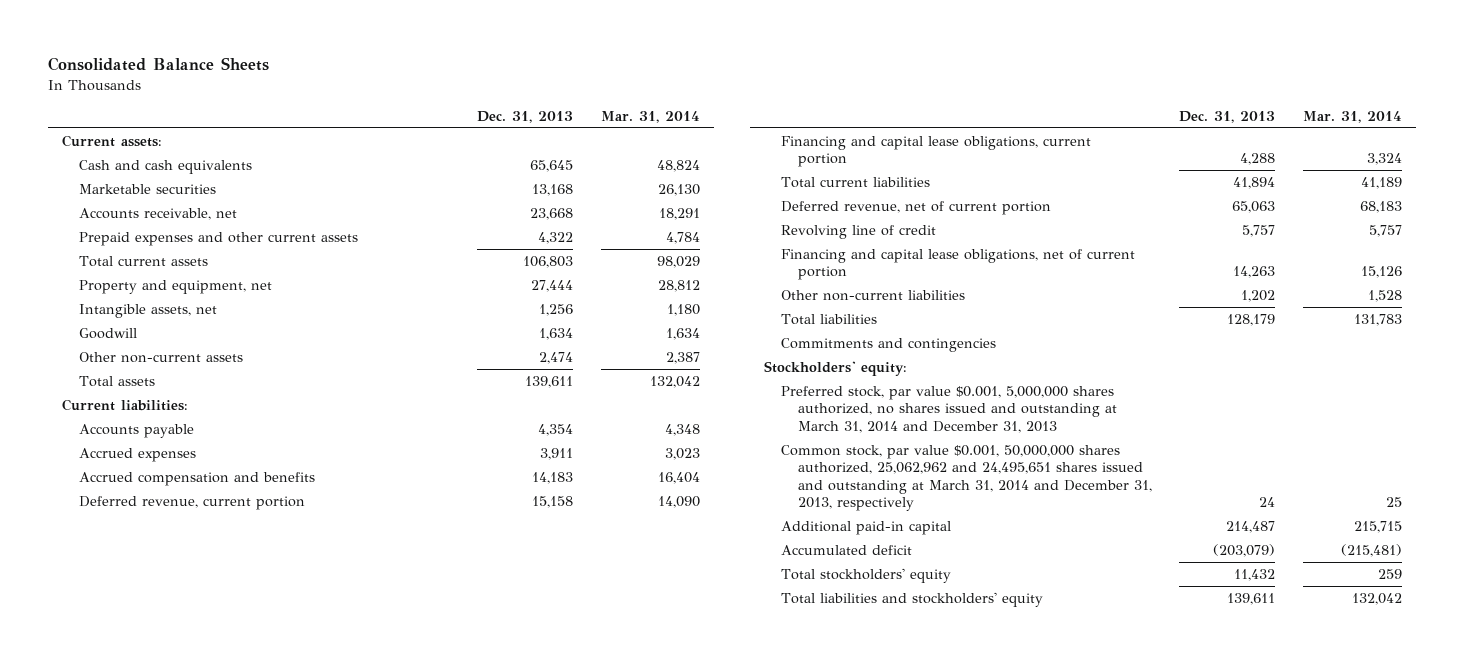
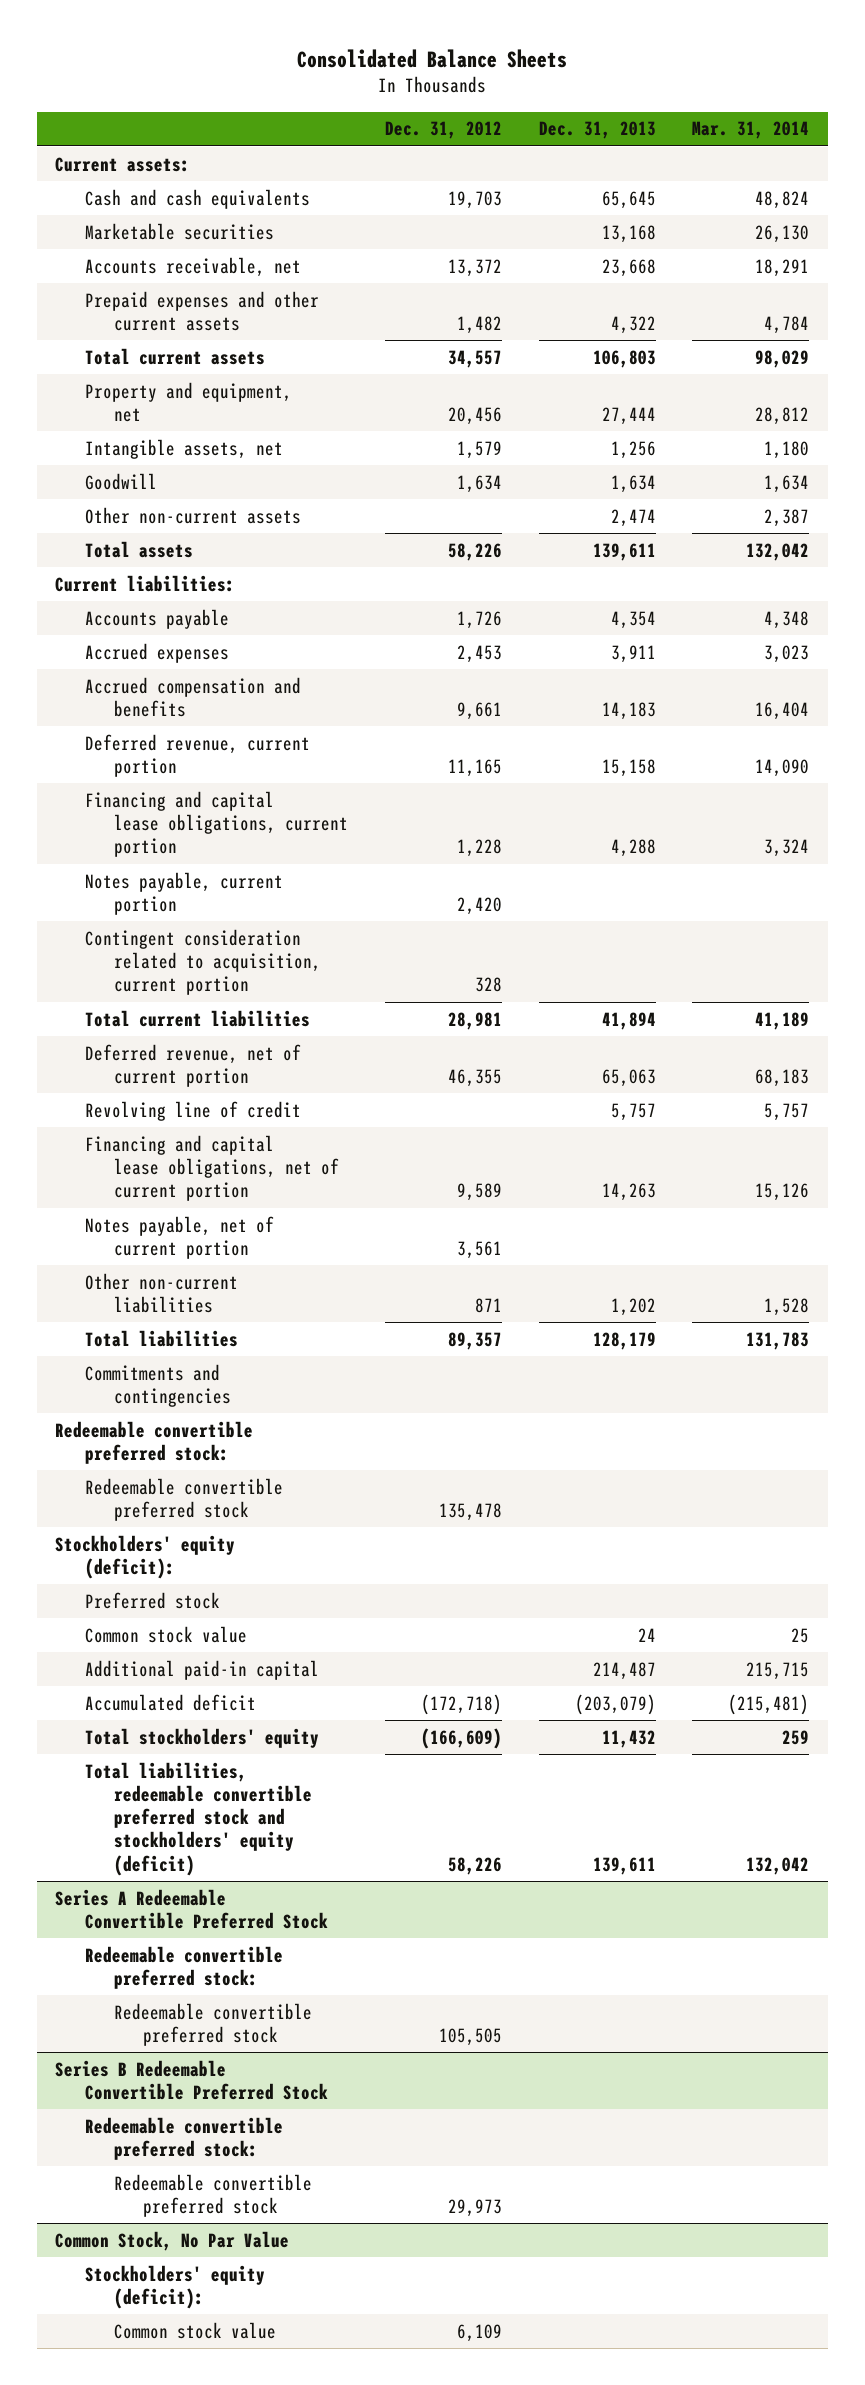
- | Dec. 31, 2013 | Mar. 31, 2014
+ | Dec. 31, 2012 | Dec. 31, 2013 | Mar. 31, 2014
+ Notes payable, current portion | 2,420 | |
+ Contingent consideration related to acquisition, current portion | 328 | |
+ Notes payable, net of current portion | 3,561 | |
- Stockholders' equity:
- Preferred stock, par value $0.001, 5,000,000 shares authorized, no shares issued and outstanding at March 31, 2014 and December 31, 2013
- Common stock, par value $0.001, 50,000,000 shares authorized, 25,062,962 and 24,495,651 shares issued and outstanding at March 31, 2014 and December 31, 2013, respectively | 24 | 25
+ Redeemable convertible preferred stock:
+ Redeemable convertible preferred stock | 135,478 | |
+ Stockholders' equity (deficit):
+ Preferred stock
+ Common stock value | | 24 | 25
- Total liabilities and stockholders' equity | 139,611 | 132,042
+ Total liabilities, redeemable convertible preferred stock and stockholders' equity (deficit) | 58,226 | 139,611 | 132,042
+ Series A Redeemable Convertible Preferred Stock
+ Redeemable convertible preferred stock:
+ Redeemable convertible preferred stock | 105,505 | |
+ Series B Redeemable Convertible Preferred Stock
+ Redeemable convertible preferred stock:
+ Redeemable convertible preferred stock | 29,973 | |
+ Common Stock, No Par Value
+ Stockholders' equity (deficit):
+ Common stock value | 6,109 | |

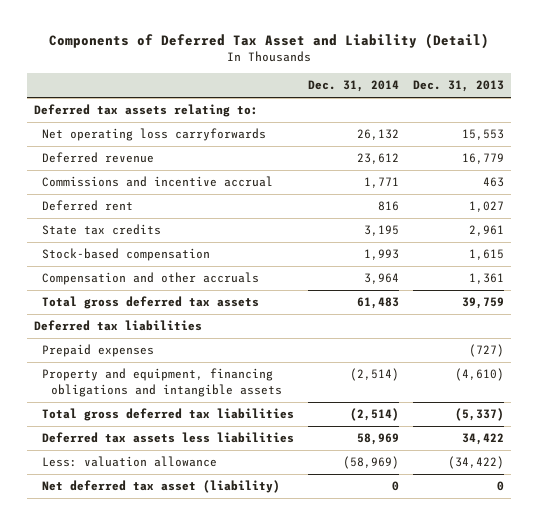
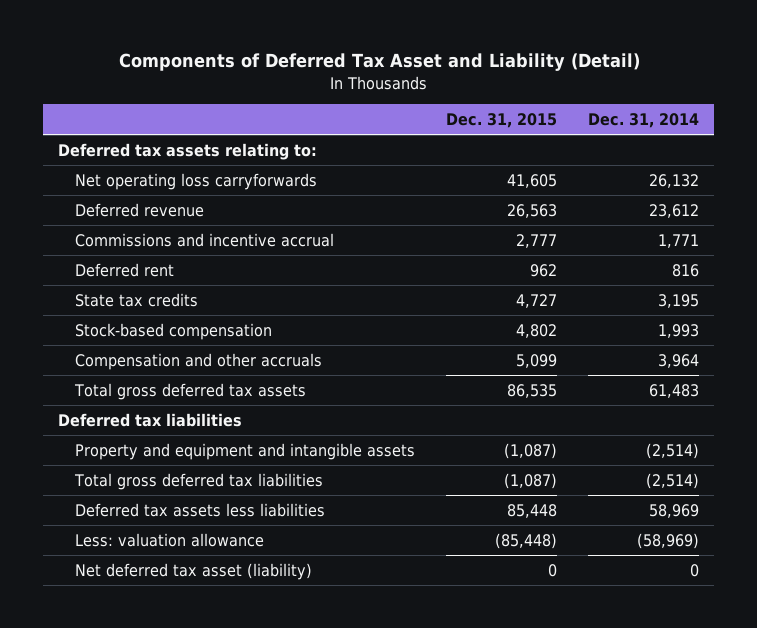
- | Dec. 31, 2014 | Dec. 31, 2013
+ | Dec. 31, 2015 | Dec. 31, 2014
- Prepaid expenses | | (727)
- Property and equipment, financing obligations and intangible assets | (2,514) | (4,610)
+ Property and equipment and intangible assets | (1,087) | (2,514)

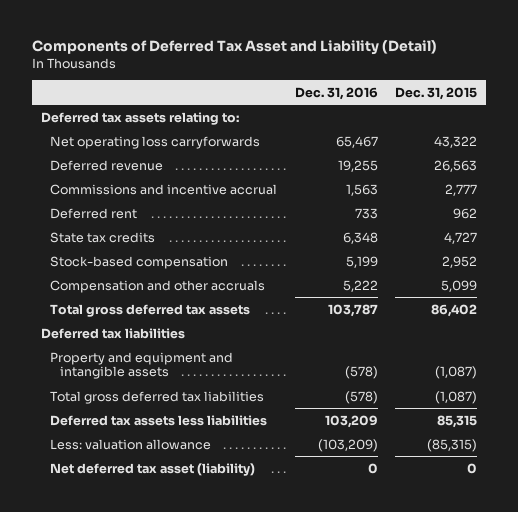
- | Dec. 31, 2015 | Dec. 31, 2014
+ | Dec. 31, 2016 | Dec. 31, 2015
- Net operating loss carryforwards | 41,605 | 26,132
+ Net operating loss carryforwards | 65,467 | 43,322
- Stock-based compensation | 4,802 | 1,993
+ Stock-based compensation | 5,199 | 2,952
- Total gross deferred tax assets | 86,535 | 61,483
+ Total gross deferred tax assets | 103,787 | 86,402
- Deferred tax assets less liabilities | 85,448 | 58,969
- Less: valuation allowance | (85,448) | (58,969)
+ Deferred tax assets less liabilities | 103,209 | 85,315
+ Less: valuation allowance | (103,209) | (85,315)

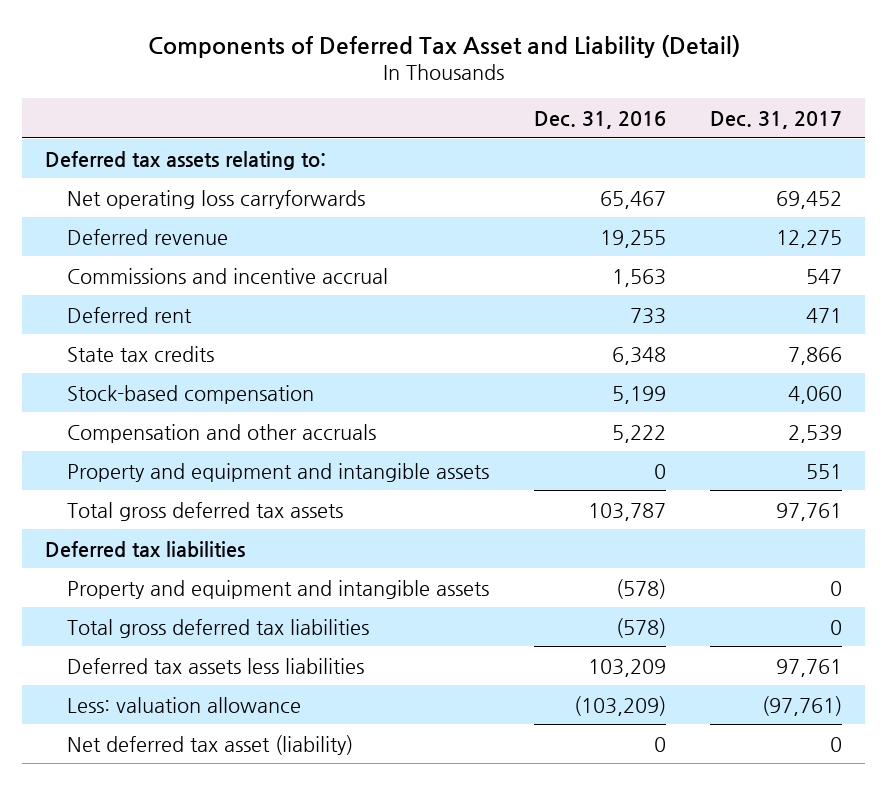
- | Dec. 31, 2016 | Dec. 31, 2015
+ | Dec. 31, 2016 | Dec. 31, 2017
+ Property and equipment and intangible assets | 0 | 551

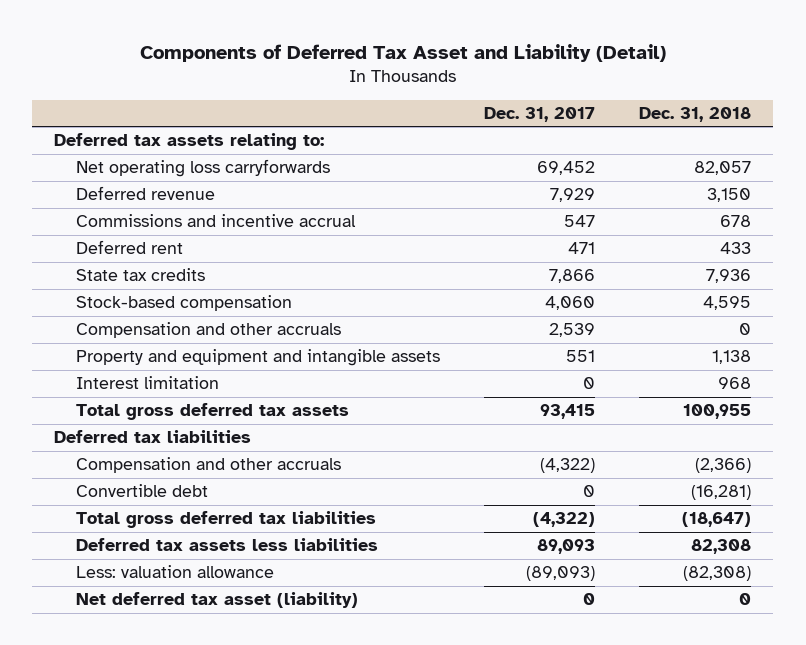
- | Dec. 31, 2016 | Dec. 31, 2017
+ | Dec. 31, 2017 | Dec. 31, 2018
- Deferred revenue | 19,255 | 12,275
+ Deferred revenue | 7,929 | 3,150
- Total gross deferred tax assets | 103,787 | 97,761
+ Interest limitation | 0 | 968
+ Total gross deferred tax assets | 93,415 | 100,955
- Property and equipment and intangible assets | (578) | 0
- Total gross deferred tax liabilities | (578) | 0
- Deferred tax assets less liabilities | 103,209 | 97,761
- Less: valuation allowance | (103,209) | (97,761)
+ Compensation and other accruals | (4,322) | (2,366)
+ Convertible debt | 0 | (16,281)
+ Total gross deferred tax liabilities | (4,322) | (18,647)
+ Deferred tax assets less liabilities | 89,093 | 82,308
+ Less: valuation allowance | (89,093) | (82,308)

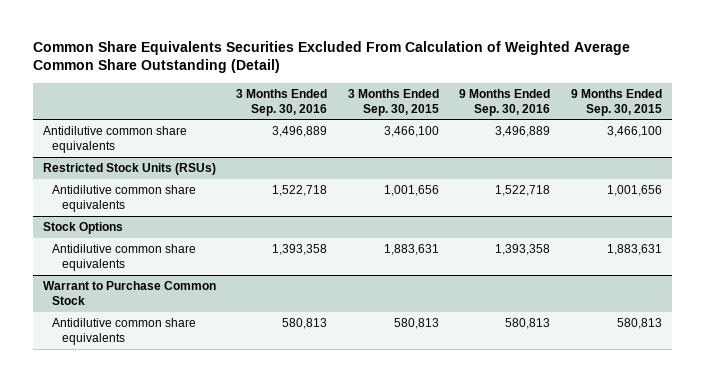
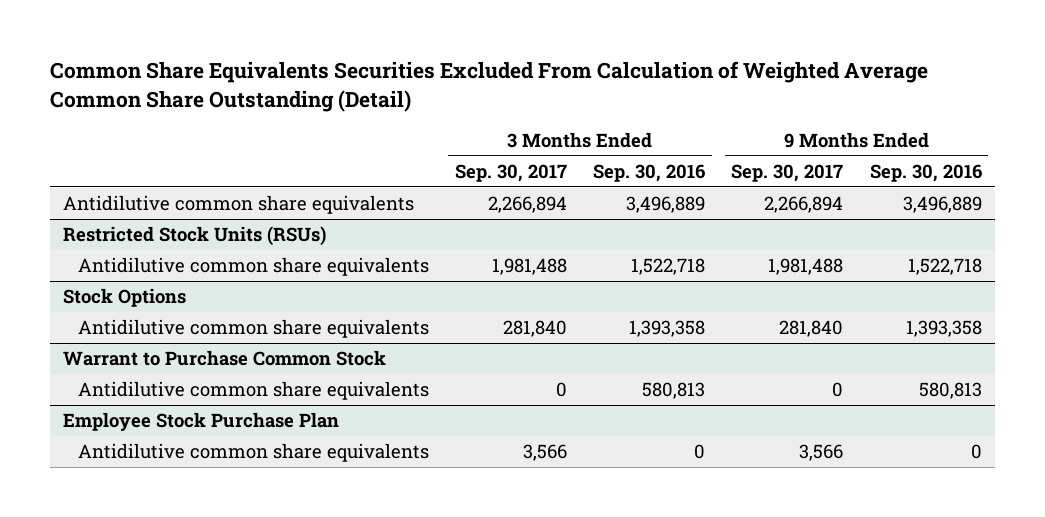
- | 3 Months Ended Sep. 30, 2016 | 3 Months Ended Sep. 30, 2015 | 9 Months Ended Sep. 30, 2016 | 9 Months Ended Sep. 30, 2015
+ | 3 Months Ended Sep. 30, 2017 | 3 Months Ended Sep. 30, 2016 | 9 Months Ended Sep. 30, 2017 | 9 Months Ended Sep. 30, 2016
+ Employee Stock Purchase Plan
+ Antidilutive common share equivalents | 3,566 | 0 | 3,566 | 0

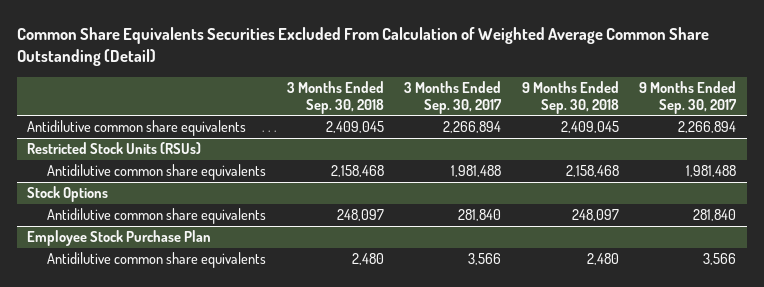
- | 3 Months Ended Sep. 30, 2017 | 3 Months Ended Sep. 30, 2016 | 9 Months Ended Sep. 30, 2017 | 9 Months Ended Sep. 30, 2016
+ | 3 Months Ended Sep. 30, 2018 | 3 Months Ended Sep. 30, 2017 | 9 Months Ended Sep. 30, 2018 | 9 Months Ended Sep. 30, 2017
- Warrant to Purchase Common Stock
- Antidilutive common share equivalents | 0 | 580,813 | 0 | 580,813

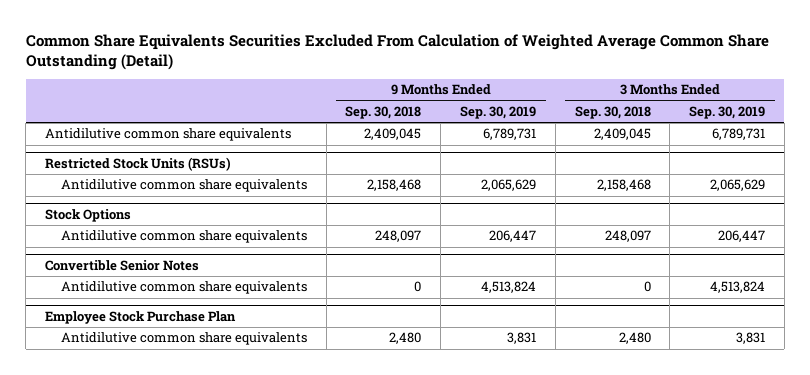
- | 3 Months Ended Sep. 30, 2018 | 3 Months Ended Sep. 30, 2017 | 9 Months Ended Sep. 30, 2018 | 9 Months Ended Sep. 30, 2017
+ | 9 Months Ended Sep. 30, 2018 | 9 Months Ended Sep. 30, 2019 | 3 Months Ended Sep. 30, 2018 | 3 Months Ended Sep. 30, 2019
+ Convertible Senior Notes
+ Antidilutive common share equivalents | 0 | 4,513,824 | 0 | 4,513,824

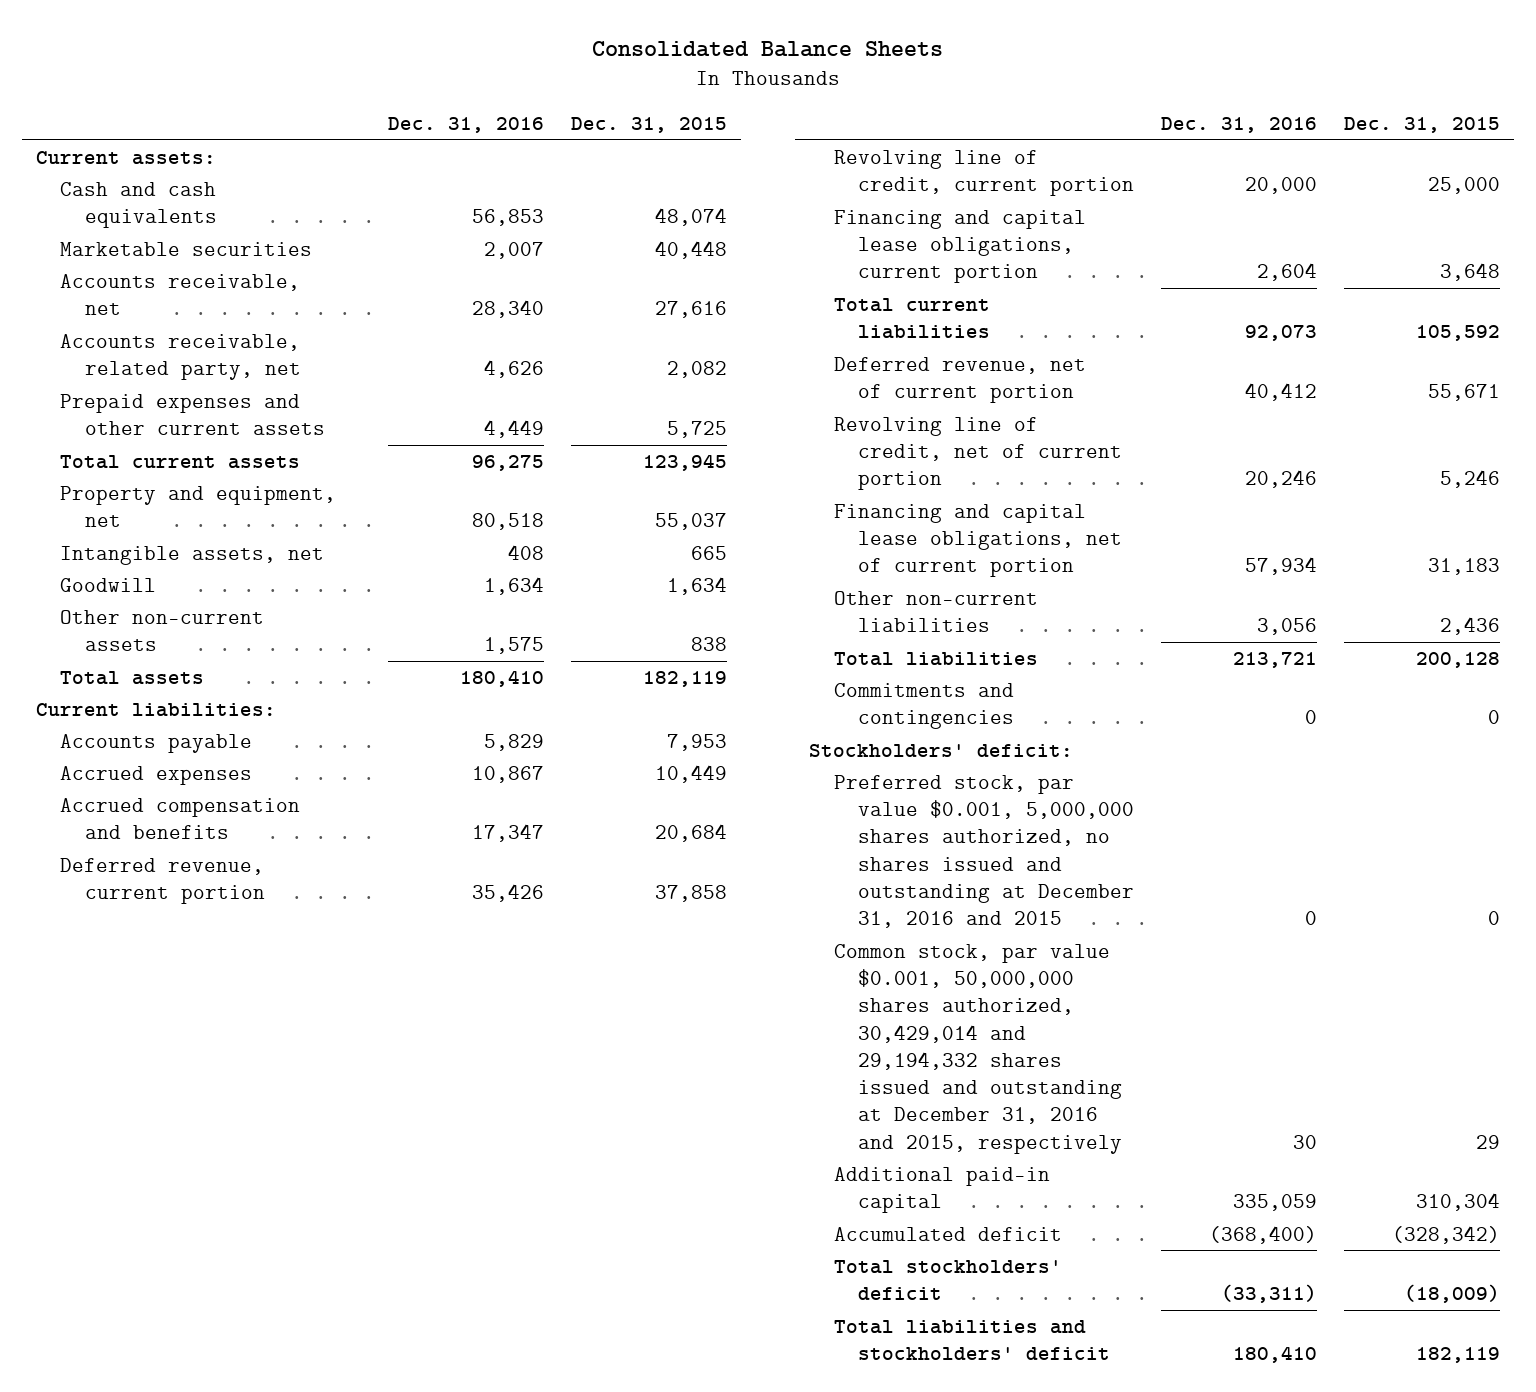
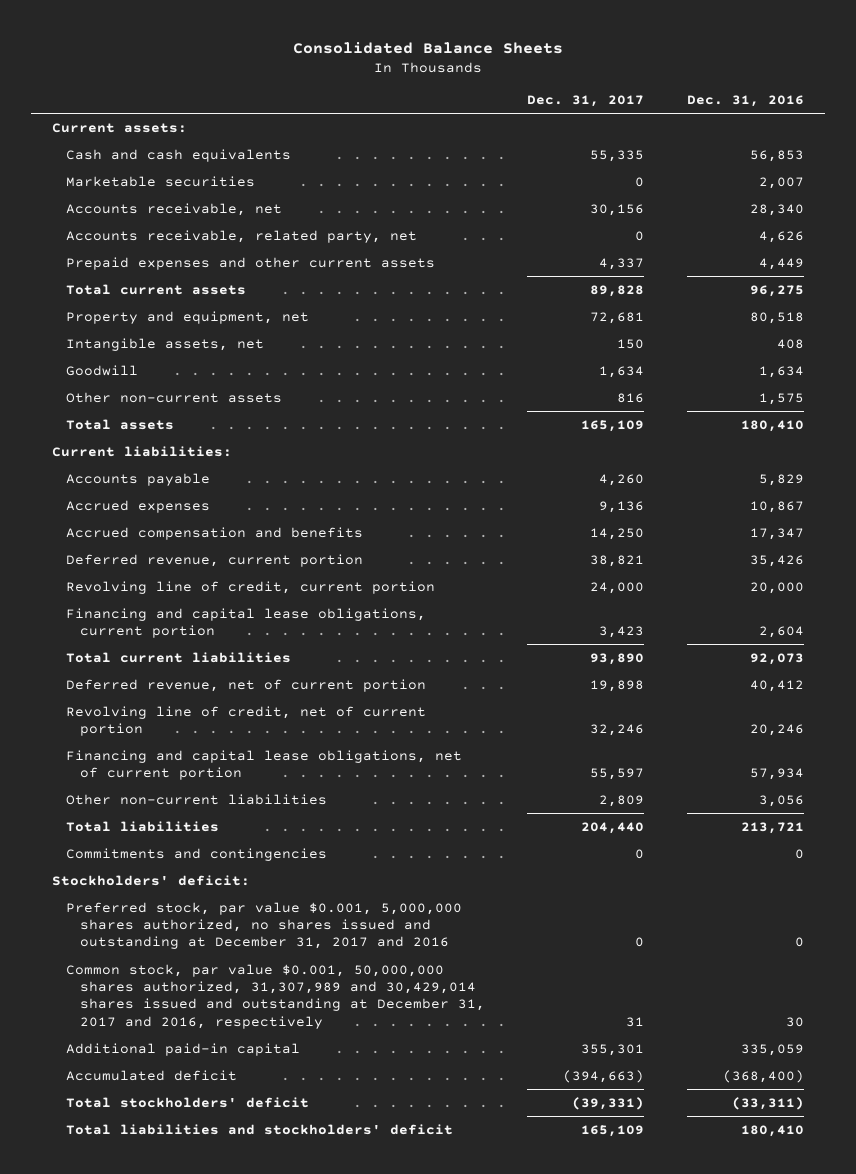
- | Dec. 31, 2016 | Dec. 31, 2015
+ | Dec. 31, 2017 | Dec. 31, 2016
- Preferred stock, par value $0.001, 5,000,000 shares authorized, no shares issued and outstanding at December 31, 2016 and 2015 | 0 | 0
- Common stock, par value $0.001, 50,000,000 shares authorized, 30,429,014 and 29,194,332 shares issued and outstanding at December 31, 2016 and 2015, respectively | 30 | 29
+ Preferred stock, par value $0.001, 5,000,000 shares authorized, no shares issued and outstanding at December 31, 2017 and 2016 | 0 | 0
+ Common stock, par value $0.001, 50,000,000 shares authorized, 31,307,989 and 30,429,014 shares issued and outstanding at December 31, 2017 and 2016, respectively | 31 | 30

